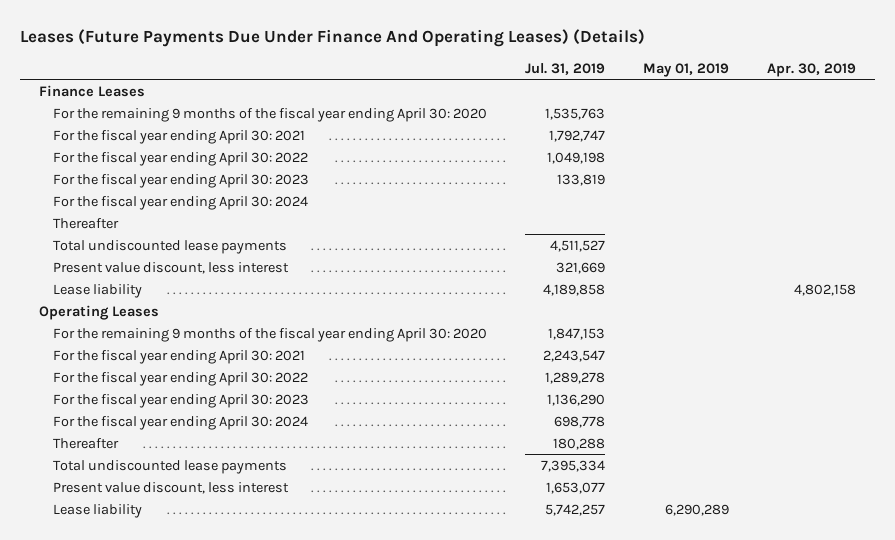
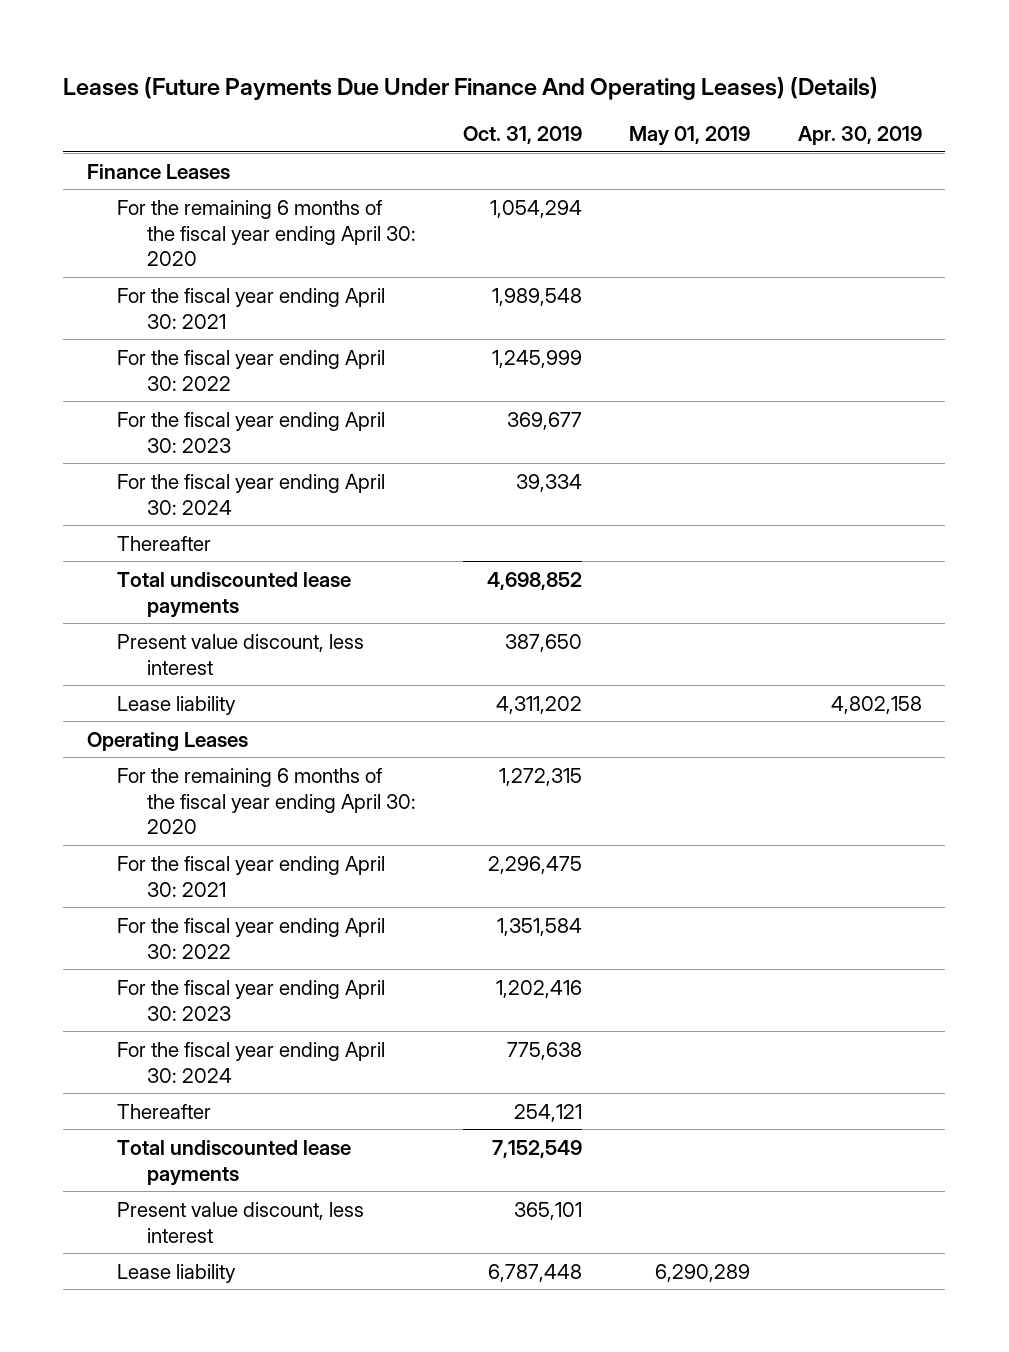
- | Jul. 31, 2019 | May 01, 2019 | Apr. 30, 2019
+ | Oct. 31, 2019 | May 01, 2019 | Apr. 30, 2019
- For the remaining 9 months of the fiscal year ending April 30: 2020 | 1,535,763 | |
+ For the remaining 6 months of the fiscal year ending April 30: 2020 | 1,054,294 | |
- For the remaining 9 months of the fiscal year ending April 30: 2020 | 1,847,153 | |
+ For the remaining 6 months of the fiscal year ending April 30: 2020 | 1,272,315 | |

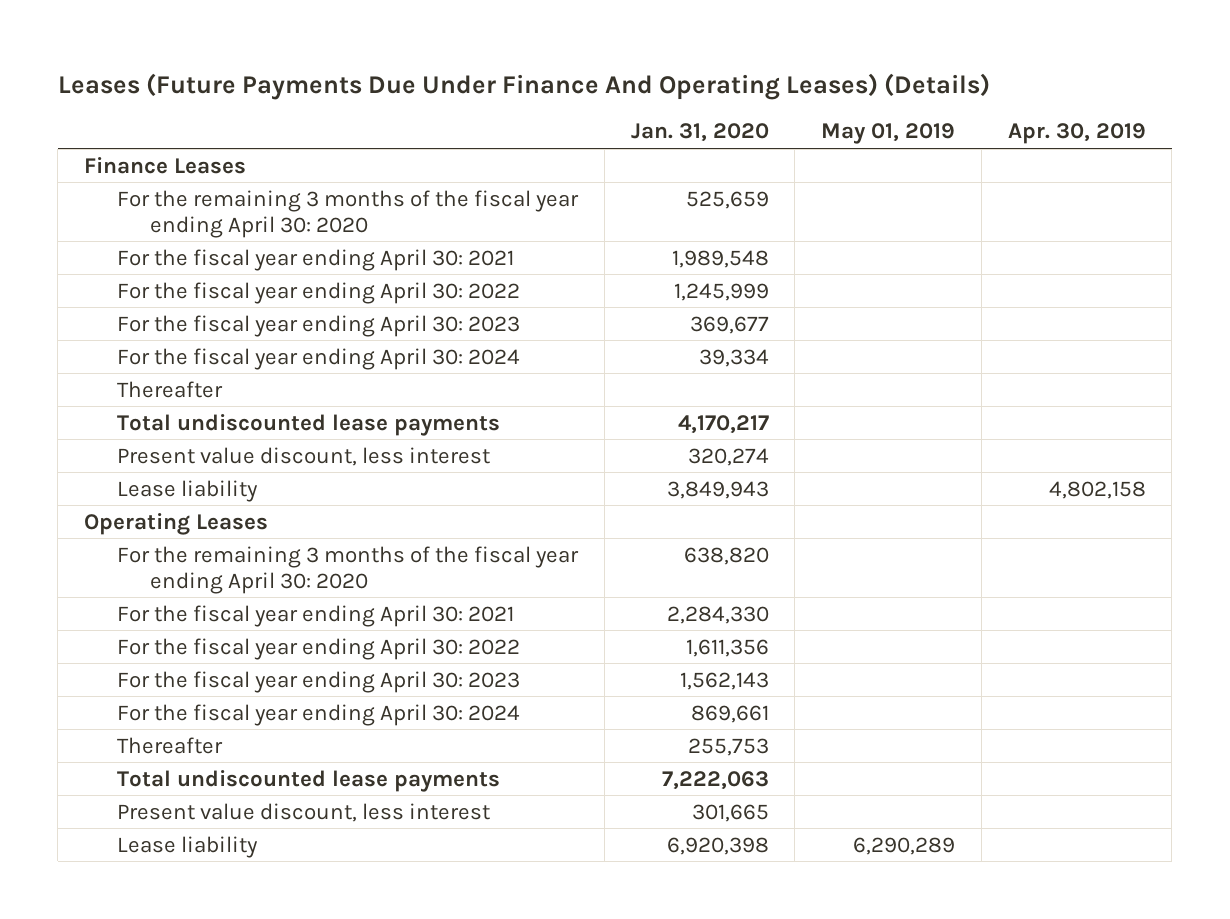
- | Oct. 31, 2019 | May 01, 2019 | Apr. 30, 2019
+ | Jan. 31, 2020 | May 01, 2019 | Apr. 30, 2019
- For the remaining 6 months of the fiscal year ending April 30: 2020 | 1,054,294 | |
+ For the remaining 3 months of the fiscal year ending April 30: 2020 | 525,659 | |
- For the remaining 6 months of the fiscal year ending April 30: 2020 | 1,272,315 | |
+ For the remaining 3 months of the fiscal year ending April 30: 2020 | 638,820 | |

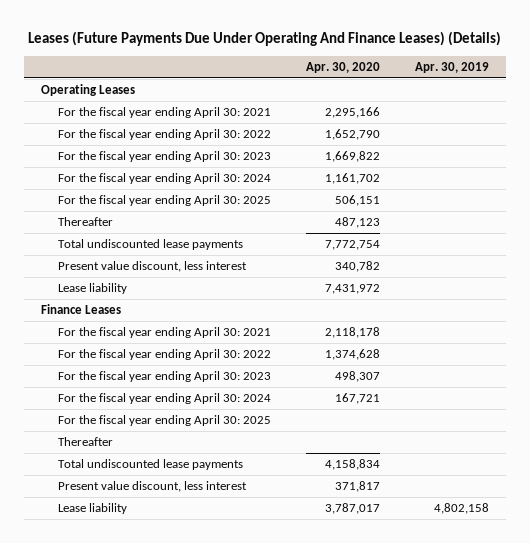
- Leases (Future Payments Due Under Finance And Operating Leases) (Details)
+ Leases (Future Payments Due Under Operating And Finance Leases) (Details)
- | Jan. 31, 2020 | May 01, 2019 | Apr. 30, 2019
+ | Apr. 30, 2020 | Apr. 30, 2019
- For the remaining 3 months of the fiscal year ending April 30: 2020 | 525,659 | |
moved up: Operating Leases
+ For the fiscal year ending April 30: 2025 | 506,151 |
- For the remaining 3 months of the fiscal year ending April 30: 2020 | 638,820 | |
moved up: Lease liability | 7,431,972 |
moved down: Finance Leases
+ For the fiscal year ending April 30: 2025
moved down: Lease liability | 3,787,017 | 4,802,158

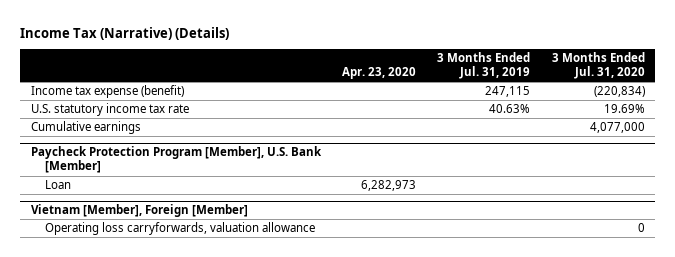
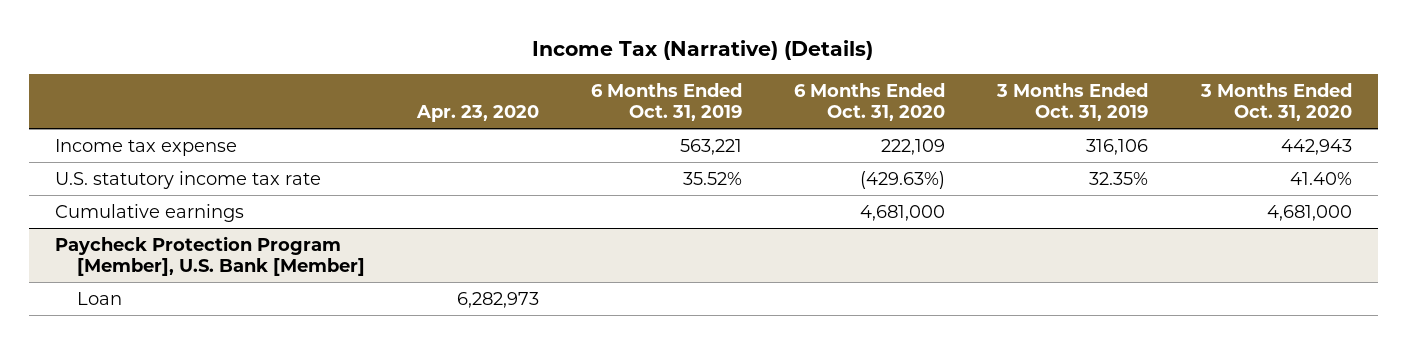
- | Apr. 23, 2020 | 3 Months Ended Jul. 31, 2019 | 3 Months Ended Jul. 31, 2020
+ | Apr. 23, 2020 | 6 Months Ended Oct. 31, 2019 | 6 Months Ended Oct. 31, 2020 | 3 Months Ended Oct. 31, 2019 | 3 Months Ended Oct. 31, 2020
- Income tax expense (benefit) | | 247,115 | (220,834)
+ Income tax expense | | 563,221 | 222,109 | 316,106 | 442,943
- Vietnam [Member], Foreign [Member]
- Operating loss carryforwards, valuation allowance | | | 0

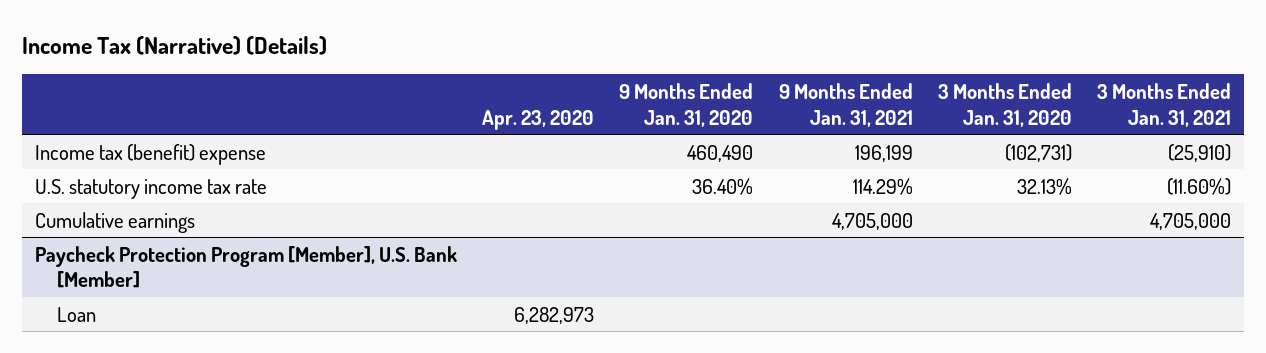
- | Apr. 23, 2020 | 6 Months Ended Oct. 31, 2019 | 6 Months Ended Oct. 31, 2020 | 3 Months Ended Oct. 31, 2019 | 3 Months Ended Oct. 31, 2020
+ | Apr. 23, 2020 | 9 Months Ended Jan. 31, 2020 | 9 Months Ended Jan. 31, 2021 | 3 Months Ended Jan. 31, 2020 | 3 Months Ended Jan. 31, 2021
- Income tax expense | | 563,221 | 222,109 | 316,106 | 442,943
+ Income tax (benefit) expense | | 460,490 | 196,199 | (102,731) | (25,910)

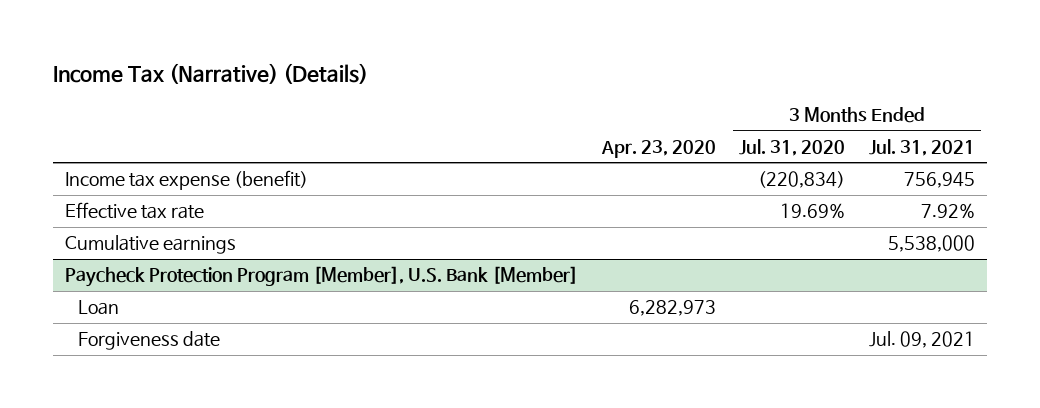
- | Apr. 23, 2020 | 9 Months Ended Jan. 31, 2020 | 9 Months Ended Jan. 31, 2021 | 3 Months Ended Jan. 31, 2020 | 3 Months Ended Jan. 31, 2021
+ | Apr. 23, 2020 | 3 Months Ended Jul. 31, 2020 | 3 Months Ended Jul. 31, 2021
- Income tax (benefit) expense | | 460,490 | 196,199 | (102,731) | (25,910)
- U.S. statutory income tax rate | | 36.40% | 114.29% | 32.13% | (11.60%)
+ Income tax expense (benefit) | | (220,834) | 756,945
+ Effective tax rate | | 19.69% | 7.92%
@ Paycheck Protection Program [Member], U.S. Bank [Member]
+ Forgiveness date | | | Jul. 09, 2021

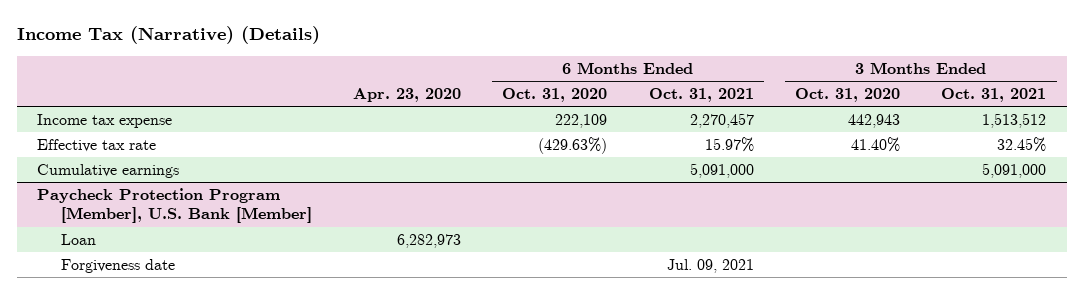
- | Apr. 23, 2020 | 3 Months Ended Jul. 31, 2020 | 3 Months Ended Jul. 31, 2021
+ | Apr. 23, 2020 | 6 Months Ended Oct. 31, 2020 | 6 Months Ended Oct. 31, 2021 | 3 Months Ended Oct. 31, 2020 | 3 Months Ended Oct. 31, 2021
- Income tax expense (benefit) | | (220,834) | 756,945
+ Income tax expense | | 222,109 | 2,270,457 | 442,943 | 1,513,512

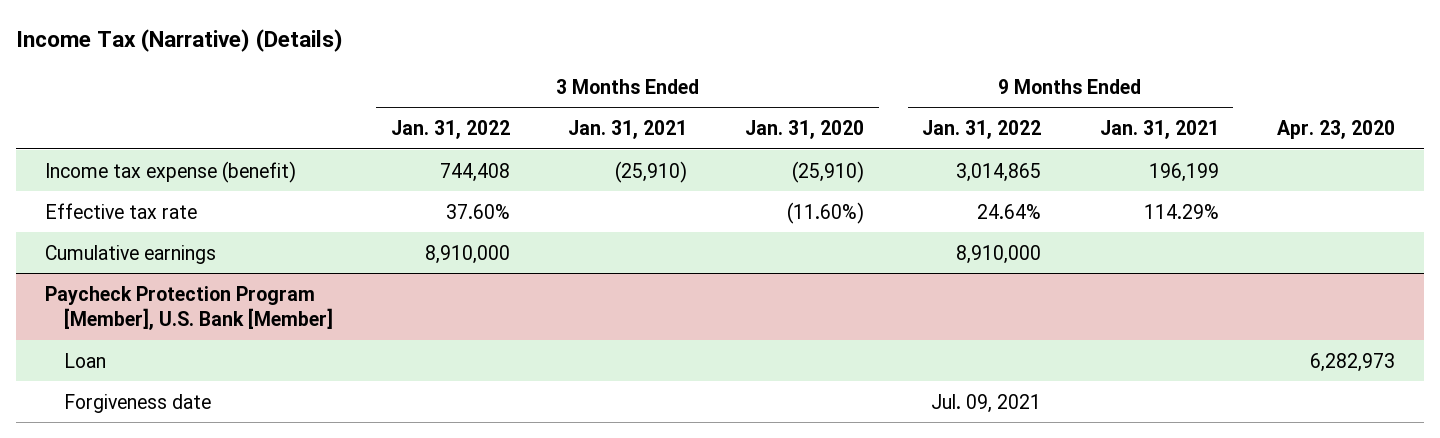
- | Apr. 23, 2020 | 6 Months Ended Oct. 31, 2020 | 6 Months Ended Oct. 31, 2021 | 3 Months Ended Oct. 31, 2020 | 3 Months Ended Oct. 31, 2021
+ | 3 Months Ended Jan. 31, 2022 | 3 Months Ended Jan. 31, 2021 | 3 Months Ended Jan. 31, 2020 | 9 Months Ended Jan. 31, 2022 | 9 Months Ended Jan. 31, 2021 | Apr. 23, 2020
- Income tax expense | | 222,109 | 2,270,457 | 442,943 | 1,513,512
+ Income tax expense (benefit) | 744,408 | (25,910) | (25,910) | 3,014,865 | 196,199 |

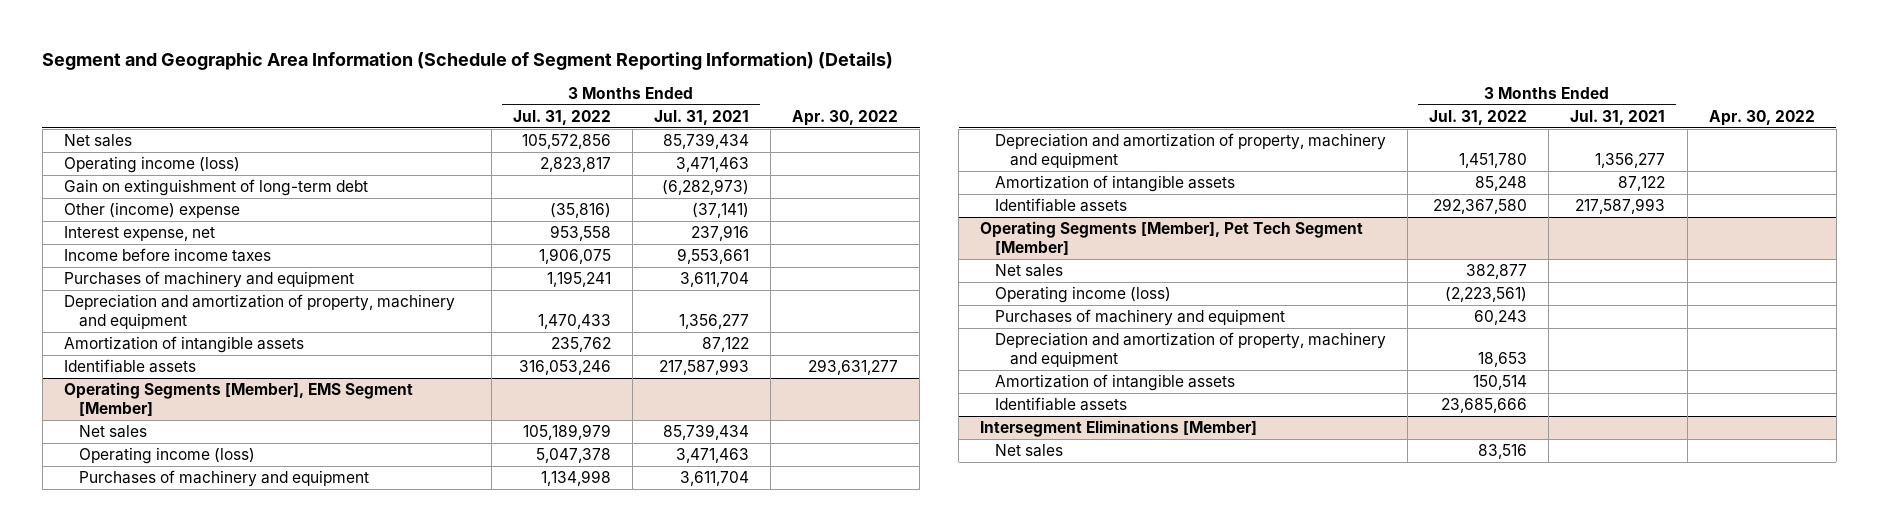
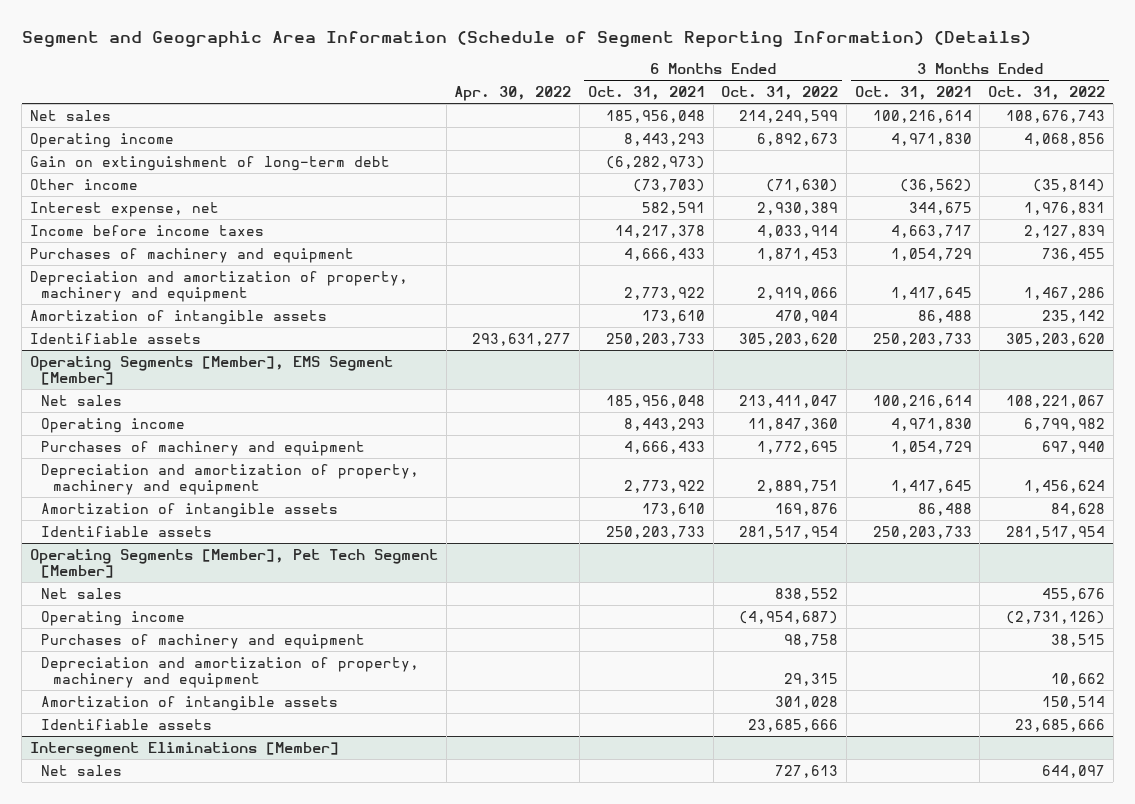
- | 3 Months Ended Jul. 31, 2022 | 3 Months Ended Jul. 31, 2021 | Apr. 30, 2022
+ | Apr. 30, 2022 | 6 Months Ended Oct. 31, 2021 | 6 Months Ended Oct. 31, 2022 | 3 Months Ended Oct. 31, 2021 | 3 Months Ended Oct. 31, 2022
- Operating income (loss) | 2,823,817 | 3,471,463 |
+ Operating income | | 8,443,293 | 6,892,673 | 4,971,830 | 4,068,856
- Other (income) expense | (35,816) | (37,141) |
+ Other income | | (73,703) | (71,630) | (36,562) | (35,814)
@ Operating Segments [Member], EMS Segment [Member]
- Operating income (loss) | 5,047,378 | 3,471,463 |
+ Operating income | | 8,443,293 | 11,847,360 | 4,971,830 | 6,799,982
@ Operating Segments [Member], Pet Tech Segment [Member]
- Operating income (loss) | (2,223,561) | |
+ Operating income | | | (4,954,687) | | (2,731,126)

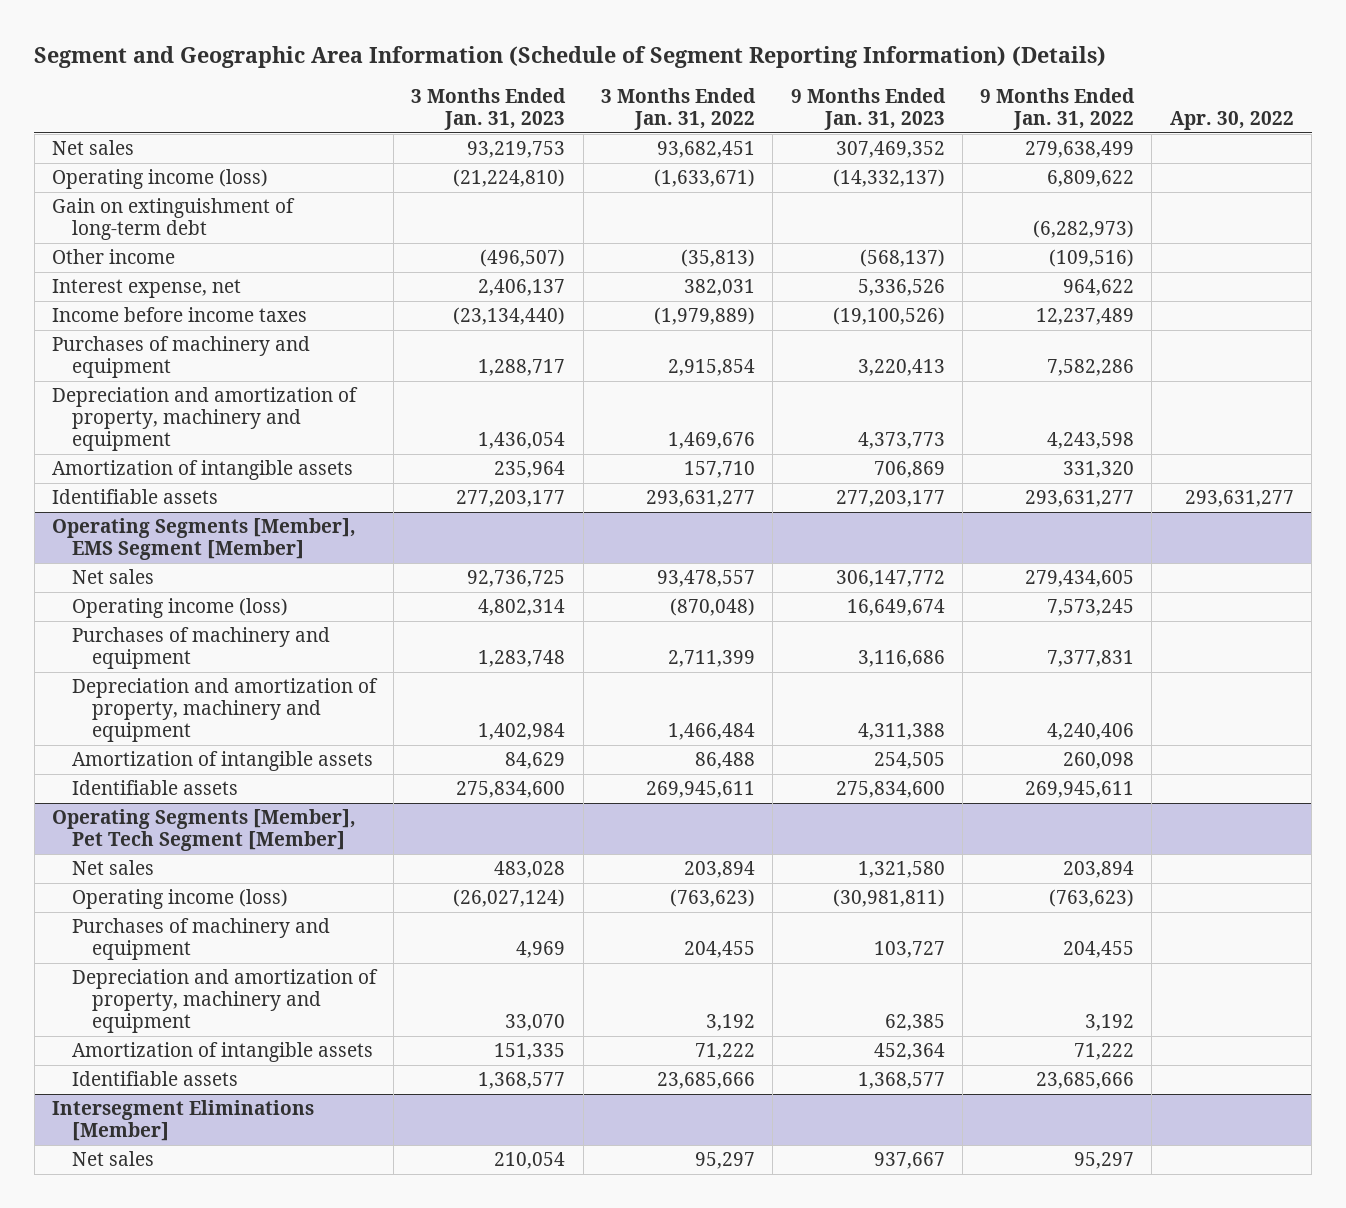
- | Apr. 30, 2022 | 6 Months Ended Oct. 31, 2021 | 6 Months Ended Oct. 31, 2022 | 3 Months Ended Oct. 31, 2021 | 3 Months Ended Oct. 31, 2022
+ | 3 Months Ended Jan. 31, 2023 | 3 Months Ended Jan. 31, 2022 | 9 Months Ended Jan. 31, 2023 | 9 Months Ended Jan. 31, 2022 | Apr. 30, 2022
- Operating income | | 8,443,293 | 6,892,673 | 4,971,830 | 4,068,856
+ Operating income (loss) | (21,224,810) | (1,633,671) | (14,332,137) | 6,809,622 |
@ Operating Segments [Member], EMS Segment [Member]
- Operating income | | 8,443,293 | 11,847,360 | 4,971,830 | 6,799,982
+ Operating income (loss) | 4,802,314 | (870,048) | 16,649,674 | 7,573,245 |
@ Operating Segments [Member], Pet Tech Segment [Member]
- Operating income | | | (4,954,687) | | (2,731,126)
+ Operating income (loss) | (26,027,124) | (763,623) | (30,981,811) | (763,623) |

